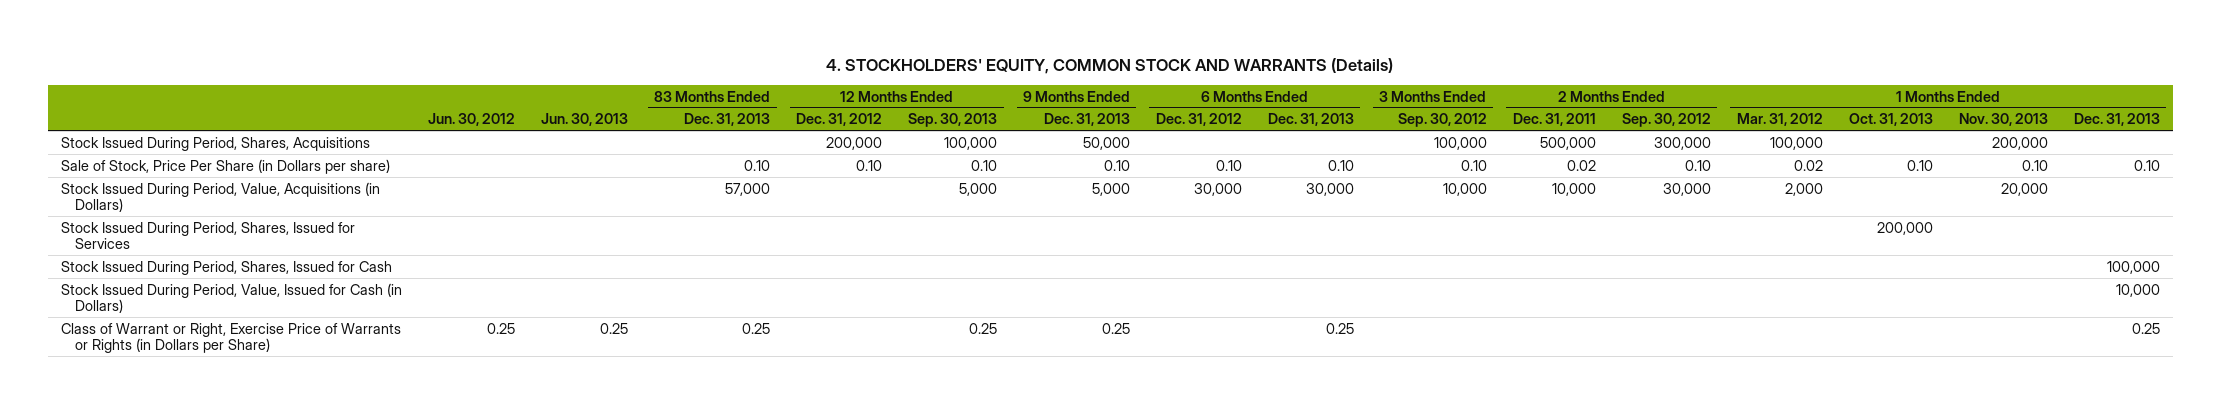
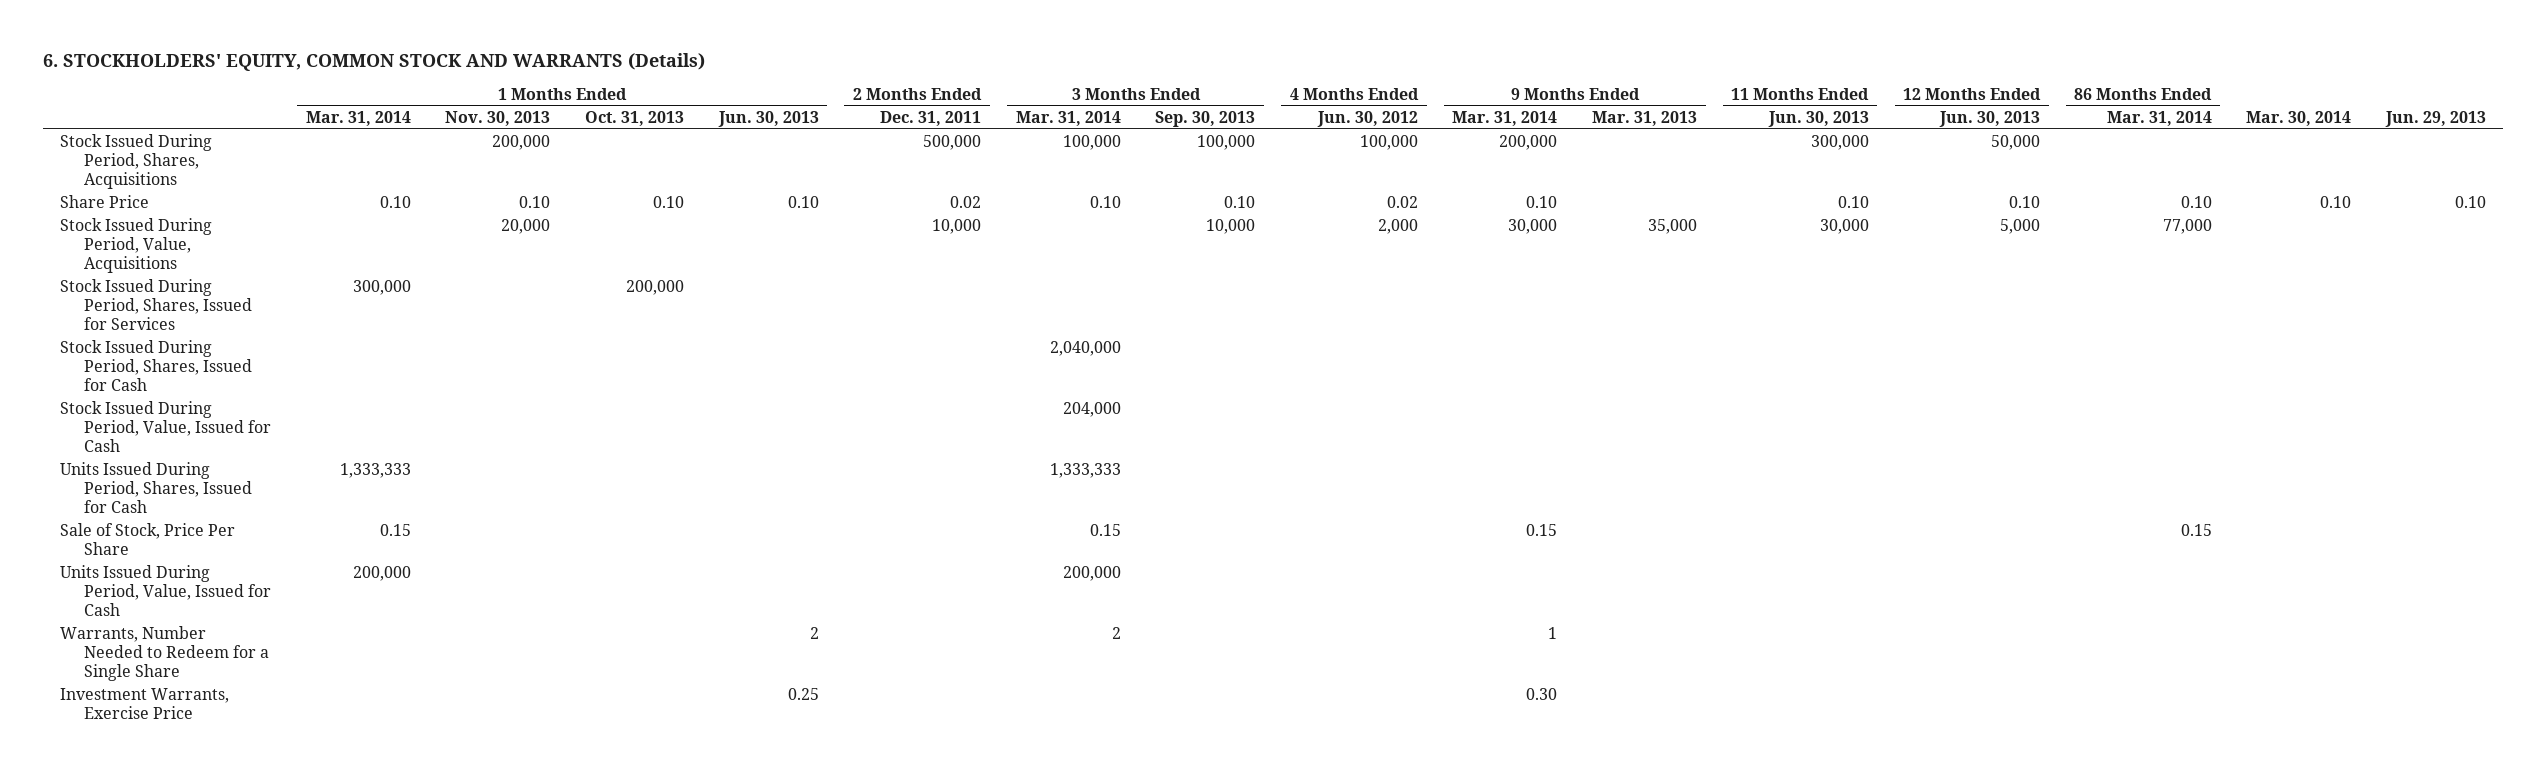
- 4. STOCKHOLDERS' EQUITY, COMMON STOCK AND WARRANTS (Details)
+ 6. STOCKHOLDERS' EQUITY, COMMON STOCK AND WARRANTS (Details)
- | Jun. 30, 2012 | Jun. 30, 2013 | 83 Months Ended Dec. 31, 2013 | 12 Months Ended Dec. 31, 2012 | 12 Months Ended Sep. 30, 2013 | 9 Months Ended Dec. 31, 2013 | 6 Months Ended Dec. 31, 2012 | 6 Months Ended Dec. 31, 2013 | 3 Months Ended Sep. 30, 2012 | 2 Months Ended Dec. 31, 2011 | 2 Months Ended Sep. 30, 2012 | 1 Months Ended Mar. 31, 2012 | 1 Months Ended Oct. 31, 2013 | 1 Months Ended Nov. 30, 2013 | 1 Months Ended Dec. 31, 2013
+ | 1 Months Ended Mar. 31, 2014 | 1 Months Ended Nov. 30, 2013 | 1 Months Ended Oct. 31, 2013 | 1 Months Ended Jun. 30, 2013 | 2 Months Ended Dec. 31, 2011 | 3 Months Ended Mar. 31, 2014 | 3 Months Ended Sep. 30, 2013 | 4 Months Ended Jun. 30, 2012 | 9 Months Ended Mar. 31, 2014 | 9 Months Ended Mar. 31, 2013 | 11 Months Ended Jun. 30, 2013 | 12 Months Ended Jun. 30, 2013 | 86 Months Ended Mar. 31, 2014 | Mar. 30, 2014 | Jun. 29, 2013
- Sale of Stock, Price Per Share (in Dollars per share) | | | 0.10 | 0.10 | 0.10 | 0.10 | 0.10 | 0.10 | 0.10 | 0.02 | 0.10 | 0.02 | 0.10 | 0.10 | 0.10
- Stock Issued During Period, Value, Acquisitions (in Dollars) | | | 57,000 | | 5,000 | 5,000 | 30,000 | 30,000 | 10,000 | 10,000 | 30,000 | 2,000 | | 20,000 |
+ Share Price | 0.10 | 0.10 | 0.10 | 0.10 | 0.02 | 0.10 | 0.10 | 0.02 | 0.10 | | 0.10 | 0.10 | 0.10 | 0.10 | 0.10
+ Stock Issued During Period, Value, Acquisitions | | 20,000 | | | 10,000 | | 10,000 | 2,000 | 30,000 | 35,000 | 30,000 | 5,000 | 77,000 | |
- Stock Issued During Period, Value, Issued for Cash (in Dollars) | | | | | | | | | | | | | | | 10,000
- Class of Warrant or Right, Exercise Price of Warrants or Rights (in Dollars per Share) | 0.25 | 0.25 | 0.25 | | 0.25 | 0.25 | | 0.25 | | | | | | | 0.25
+ Stock Issued During Period, Value, Issued for Cash | | | | | | 204,000 | | | | | | | | |
+ Units Issued During Period, Shares, Issued for Cash | 1,333,333 | | | | | 1,333,333 | | | | | | | | |
+ Sale of Stock, Price Per Share | 0.15 | | | | | 0.15 | | | 0.15 | | | | 0.15 | |
+ Units Issued During Period, Value, Issued for Cash | 200,000 | | | | | 200,000 | | | | | | | | |
+ Warrants, Number Needed to Redeem for a Single Share | | | | 2 | | 2 | | | 1 | | | | | |
+ Investment Warrants, Exercise Price | | | | 0.25 | | | | | 0.30 | | | | | |

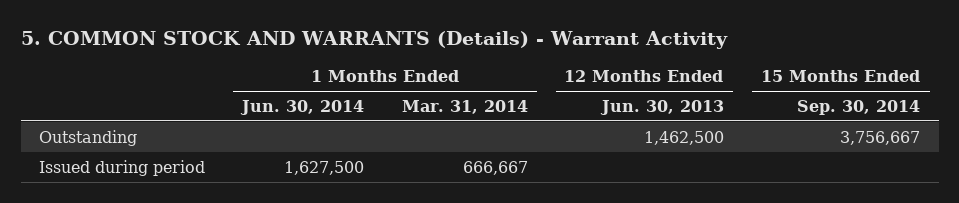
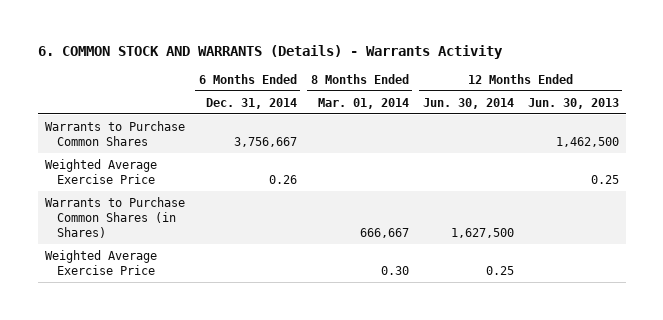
- 5. COMMON STOCK AND WARRANTS (Details) - Warrant Activity
+ 6. COMMON STOCK AND WARRANTS (Details) - Warrants Activity
- | 1 Months Ended Jun. 30, 2014 | 1 Months Ended Mar. 31, 2014 | 12 Months Ended Jun. 30, 2013 | 15 Months Ended Sep. 30, 2014
+ | 6 Months Ended Dec. 31, 2014 | 8 Months Ended Mar. 01, 2014 | 12 Months Ended Jun. 30, 2014 | 12 Months Ended Jun. 30, 2013
- Outstanding | | | 1,462,500 | 3,756,667
- Issued during period | 1,627,500 | 666,667 | |
+ Warrants to Purchase Common Shares | 3,756,667 | | | 1,462,500
+ Weighted Average Exercise Price | 0.26 | | | 0.25
+ Warrants to Purchase Common Shares (in Shares) | | 666,667 | 1,627,500 |
+ Weighted Average Exercise Price | | 0.30 | 0.25 |

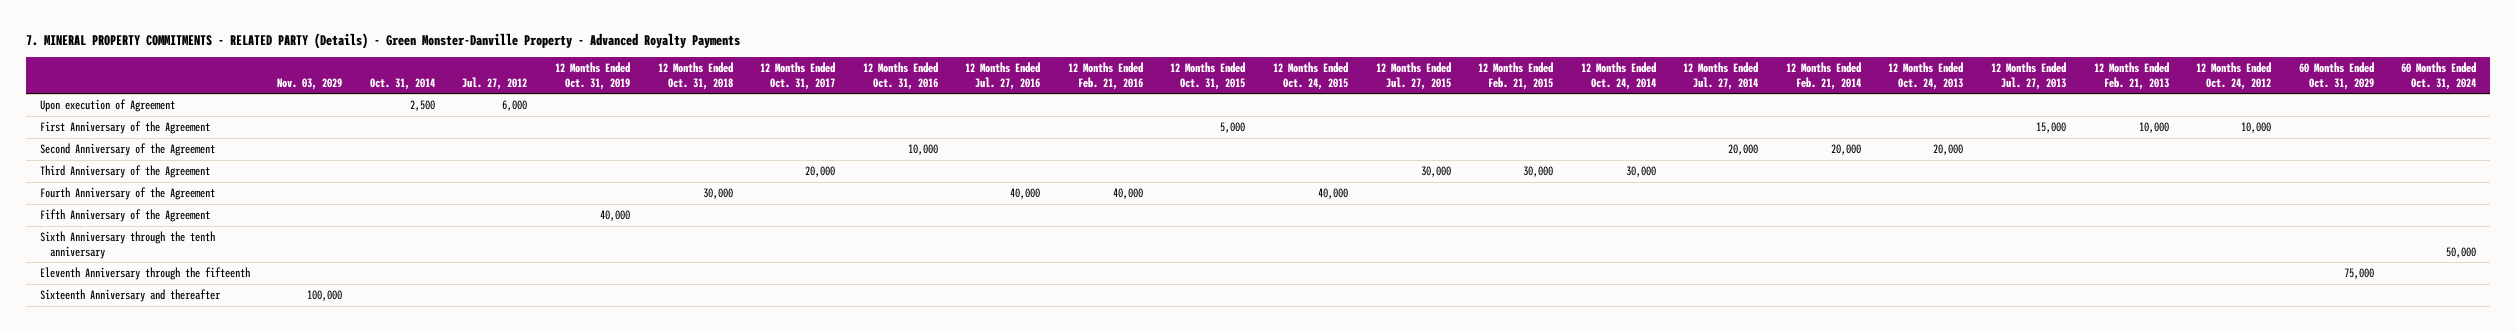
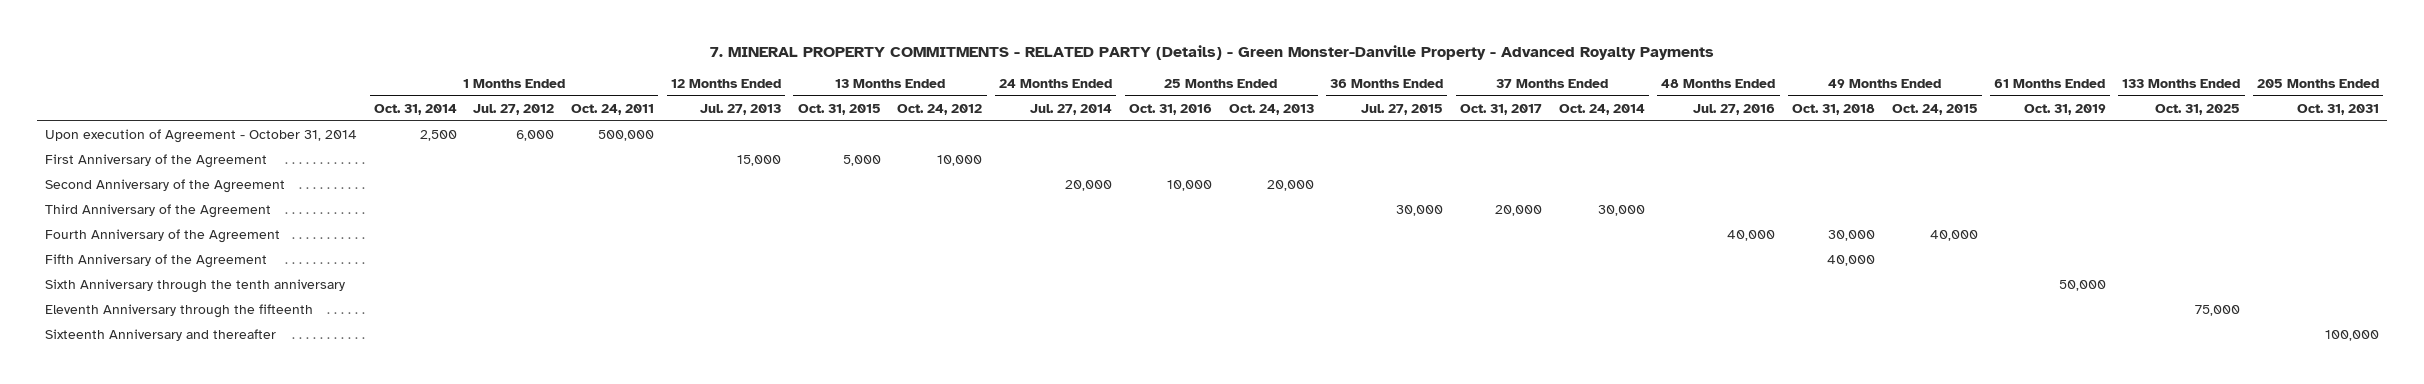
- | Nov. 03, 2029 | Oct. 31, 2014 | Jul. 27, 2012 | 12 Months Ended Oct. 31, 2019 | 12 Months Ended Oct. 31, 2018 | 12 Months Ended Oct. 31, 2017 | 12 Months Ended Oct. 31, 2016 | 12 Months Ended Jul. 27, 2016 | 12 Months Ended Feb. 21, 2016 | 12 Months Ended Oct. 31, 2015 | 12 Months Ended Oct. 24, 2015 | 12 Months Ended Jul. 27, 2015 | 12 Months Ended Feb. 21, 2015 | 12 Months Ended Oct. 24, 2014 | 12 Months Ended Jul. 27, 2014 | 12 Months Ended Feb. 21, 2014 | 12 Months Ended Oct. 24, 2013 | 12 Months Ended Jul. 27, 2013 | 12 Months Ended Feb. 21, 2013 | 12 Months Ended Oct. 24, 2012 | 60 Months Ended Oct. 31, 2029 | 60 Months Ended Oct. 31, 2024
+ | 1 Months Ended Oct. 31, 2014 | 1 Months Ended Jul. 27, 2012 | 1 Months Ended Oct. 24, 2011 | 12 Months Ended Jul. 27, 2013 | 13 Months Ended Oct. 31, 2015 | 13 Months Ended Oct. 24, 2012 | 24 Months Ended Jul. 27, 2014 | 25 Months Ended Oct. 31, 2016 | 25 Months Ended Oct. 24, 2013 | 36 Months Ended Jul. 27, 2015 | 37 Months Ended Oct. 31, 2017 | 37 Months Ended Oct. 24, 2014 | 48 Months Ended Jul. 27, 2016 | 49 Months Ended Oct. 31, 2018 | 49 Months Ended Oct. 24, 2015 | 61 Months Ended Oct. 31, 2019 | 133 Months Ended Oct. 31, 2025 | 205 Months Ended Oct. 31, 2031
- Upon execution of Agreement | | 2,500 | 6,000 | | | | | | | | | | | | | | | | | | |
+ Upon execution of Agreement - October 31, 2014 | 2,500 | 6,000 | 500,000 | | | | | | | | | | | | | | |

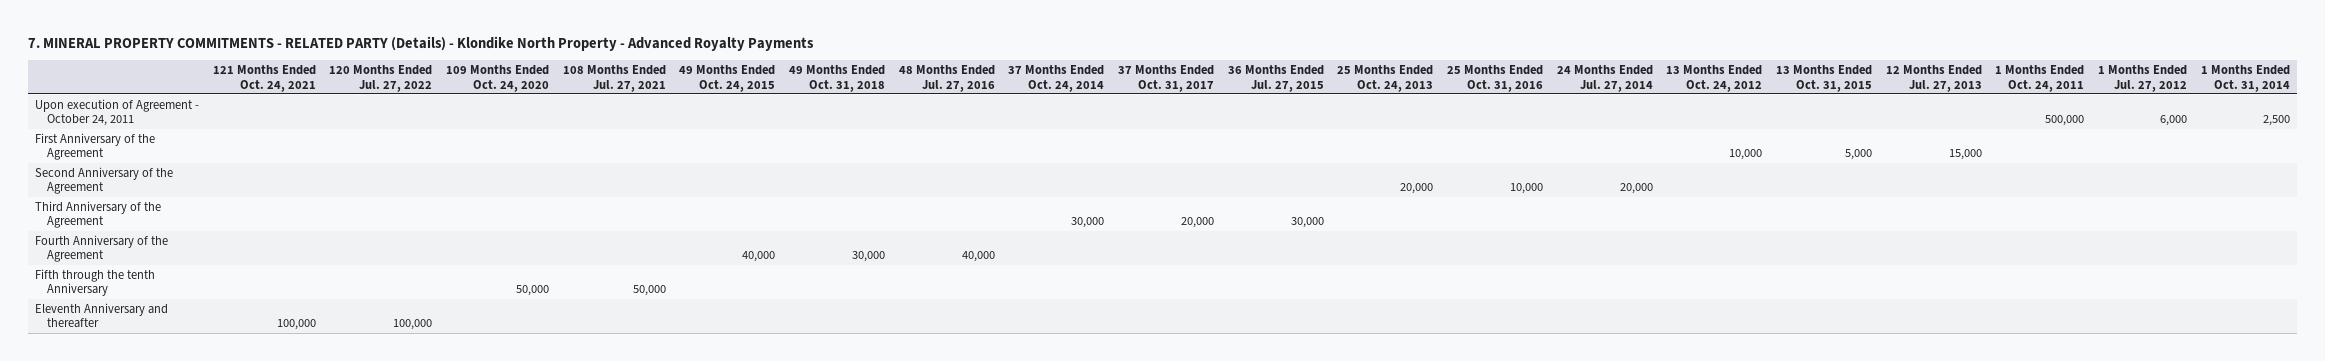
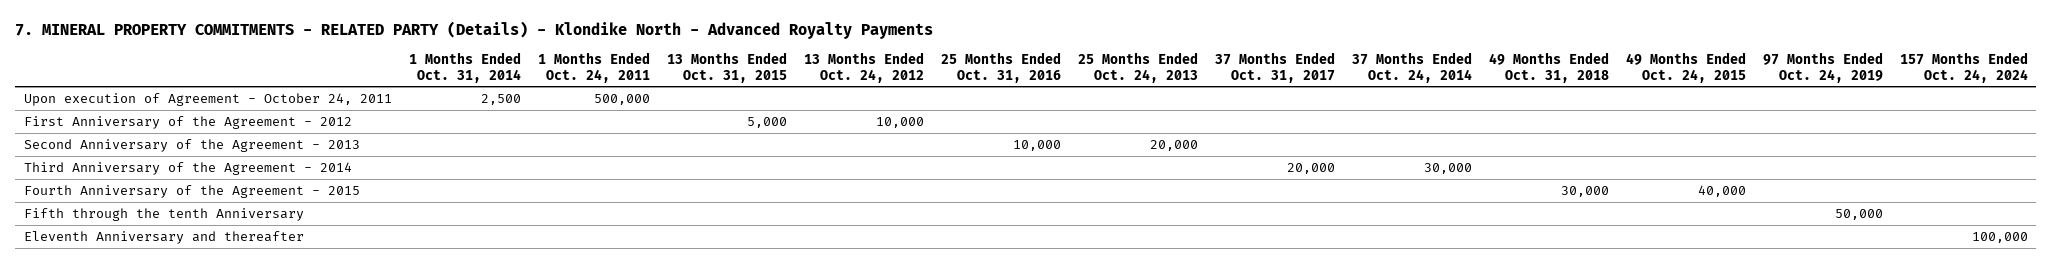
- 7. MINERAL PROPERTY COMMITMENTS - RELATED PARTY (Details) - Klondike North Property - Advanced Royalty Payments
+ 7. MINERAL PROPERTY COMMITMENTS - RELATED PARTY (Details) - Klondike North - Advanced Royalty Payments
- | 121 Months Ended Oct. 24, 2021 | 120 Months Ended Jul. 27, 2022 | 109 Months Ended Oct. 24, 2020 | 108 Months Ended Jul. 27, 2021 | 49 Months Ended Oct. 24, 2015 | 49 Months Ended Oct. 31, 2018 | 48 Months Ended Jul. 27, 2016 | 37 Months Ended Oct. 24, 2014 | 37 Months Ended Oct. 31, 2017 | 36 Months Ended Jul. 27, 2015 | 25 Months Ended Oct. 24, 2013 | 25 Months Ended Oct. 31, 2016 | 24 Months Ended Jul. 27, 2014 | 13 Months Ended Oct. 24, 2012 | 13 Months Ended Oct. 31, 2015 | 12 Months Ended Jul. 27, 2013 | 1 Months Ended Oct. 24, 2011 | 1 Months Ended Jul. 27, 2012 | 1 Months Ended Oct. 31, 2014
+ | 1 Months Ended Oct. 31, 2014 | 1 Months Ended Oct. 24, 2011 | 13 Months Ended Oct. 31, 2015 | 13 Months Ended Oct. 24, 2012 | 25 Months Ended Oct. 31, 2016 | 25 Months Ended Oct. 24, 2013 | 37 Months Ended Oct. 31, 2017 | 37 Months Ended Oct. 24, 2014 | 49 Months Ended Oct. 31, 2018 | 49 Months Ended Oct. 24, 2015 | 97 Months Ended Oct. 24, 2019 | 157 Months Ended Oct. 24, 2024
- First Anniversary of the Agreement | | | | | | | | | | | | | | 10,000 | 5,000 | 15,000 | | |
- Second Anniversary of the Agreement | | | | | | | | | | | 20,000 | 10,000 | 20,000 | | | | | |
- Third Anniversary of the Agreement | | | | | | | | 30,000 | 20,000 | 30,000 | | | | | | | | |
- Fourth Anniversary of the Agreement | | | | | 40,000 | 30,000 | 40,000 | | | | | | | | | | | |
+ First Anniversary of the Agreement - 2012 | | | 5,000 | 10,000 | | | | | | | |
+ Second Anniversary of the Agreement - 2013 | | | | | 10,000 | 20,000 | | | | | |
+ Third Anniversary of the Agreement - 2014 | | | | | | | 20,000 | 30,000 | | | |
+ Fourth Anniversary of the Agreement - 2015 | | | | | | | | | 30,000 | 40,000 | |

